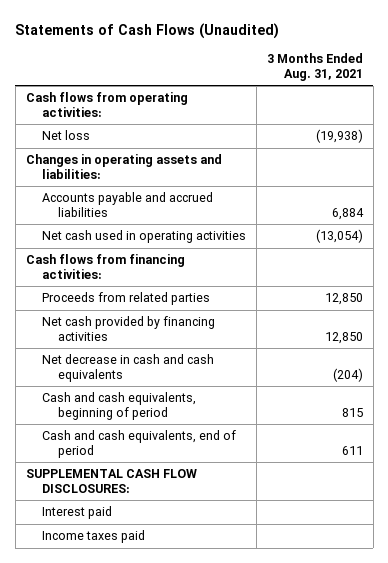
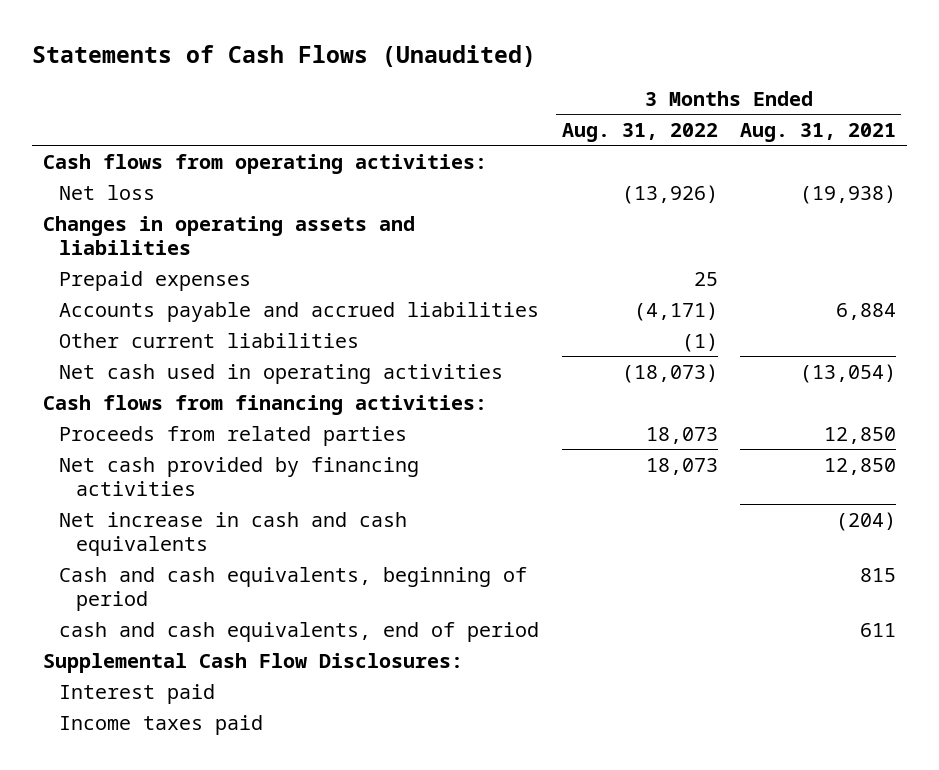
- | 3 Months Ended Aug. 31, 2021
+ | 3 Months Ended Aug. 31, 2022 | 3 Months Ended Aug. 31, 2021
- Changes in operating assets and liabilities:
+ Changes in operating assets and liabilities
+ Prepaid expenses | 25 |
+ Other current liabilities | (1) |
- Net decrease in cash and cash equivalents | (204)
+ Net increase in cash and cash equivalents | | (204)
- Cash and cash equivalents, end of period | 611
- SUPPLEMENTAL CASH FLOW DISCLOSURES:
+ cash and cash equivalents, end of period | | 611
+ Supplemental Cash Flow Disclosures:

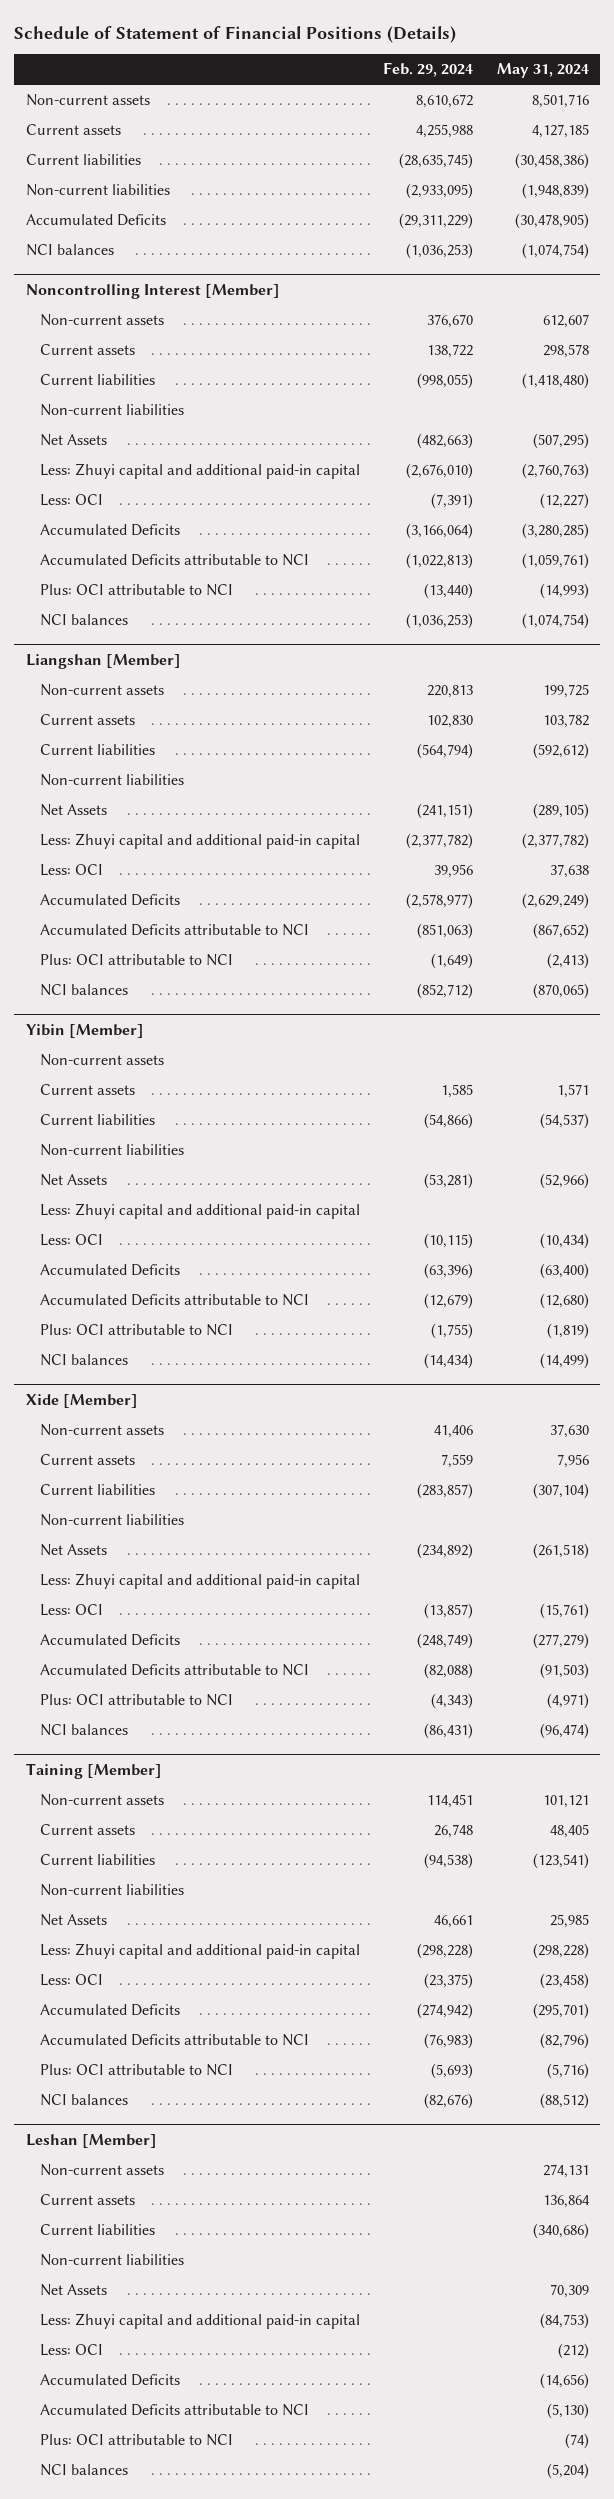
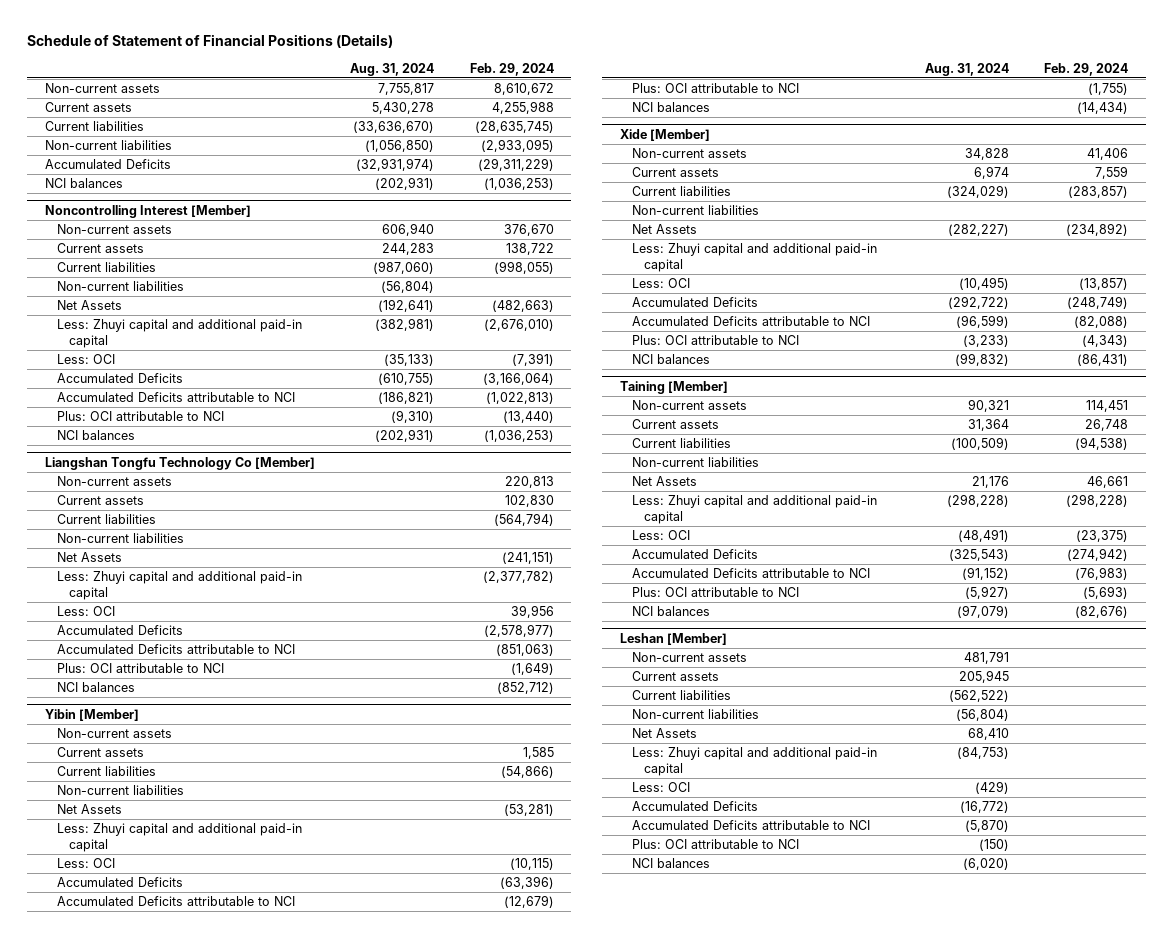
- | Feb. 29, 2024 | May 31, 2024
+ | Aug. 31, 2024 | Feb. 29, 2024
- Liangshan [Member]
+ Liangshan Tongfu Technology Co [Member]

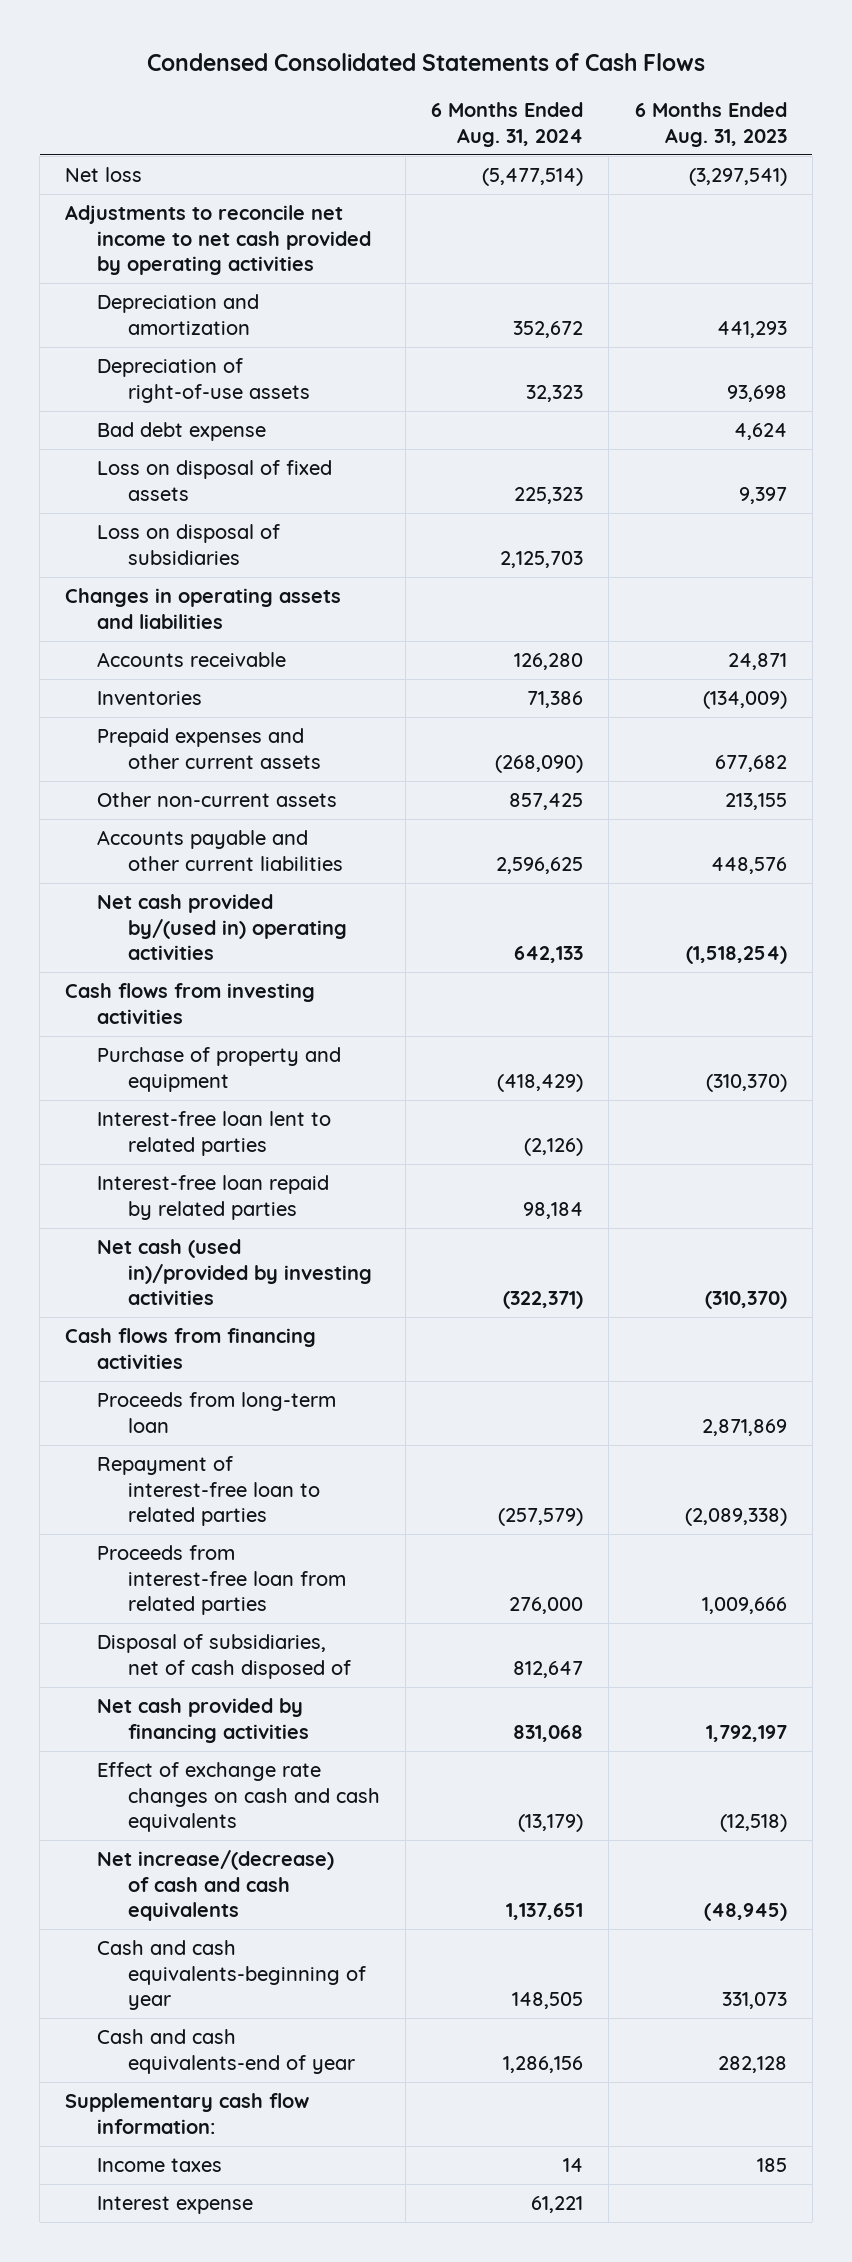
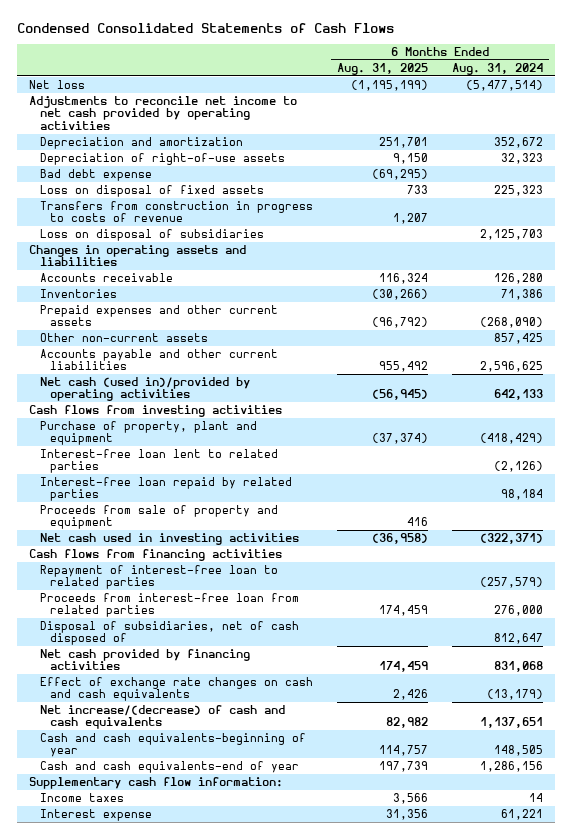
- | 6 Months Ended Aug. 31, 2024 | 6 Months Ended Aug. 31, 2023
+ | 6 Months Ended Aug. 31, 2025 | 6 Months Ended Aug. 31, 2024
+ Transfers from construction in progress to costs of revenue | 1,207 |
- Net cash provided by/(used in) operating activities | 642,133 | (1,518,254)
+ Net cash (used in)/provided by operating activities | (56,945) | 642,133
- Purchase of property and equipment | (418,429) | (310,370)
+ Purchase of property, plant and equipment | (37,374) | (418,429)
- Net cash (used in)/provided by investing activities | (322,371) | (310,370)
+ Proceeds from sale of property and equipment | 416 |
+ Net cash used in investing activities | (36,958) | (322,371)
- Proceeds from long-term loan | | 2,871,869

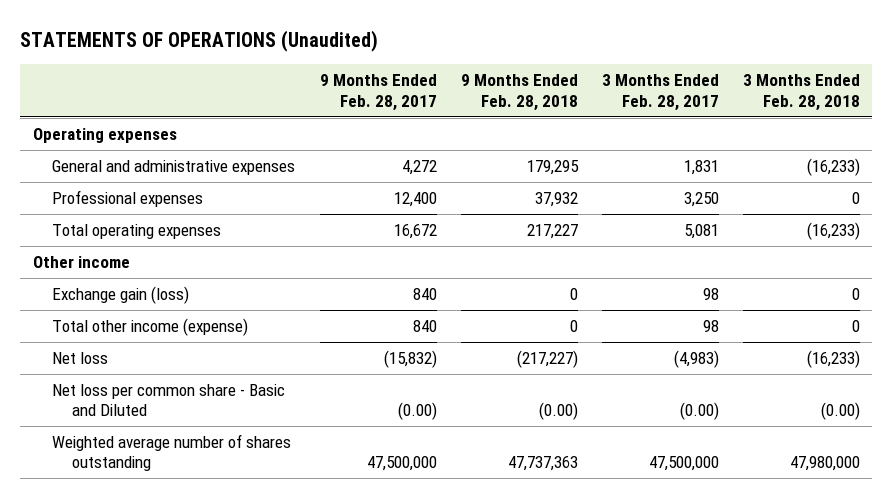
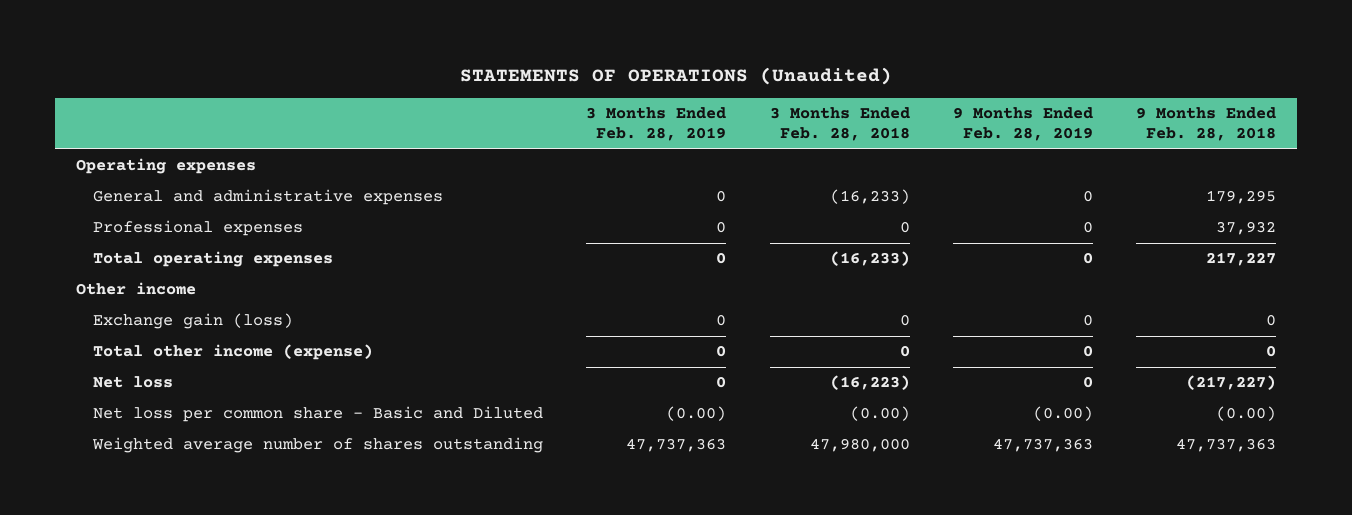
- | 9 Months Ended Feb. 28, 2017 | 9 Months Ended Feb. 28, 2018 | 3 Months Ended Feb. 28, 2017 | 3 Months Ended Feb. 28, 2018
+ | 3 Months Ended Feb. 28, 2019 | 3 Months Ended Feb. 28, 2018 | 9 Months Ended Feb. 28, 2019 | 9 Months Ended Feb. 28, 2018
- Net loss | (15,832) | (217,227) | (4,983) | (16,233)
+ Net loss | 0 | (16,223) | 0 | (217,227)

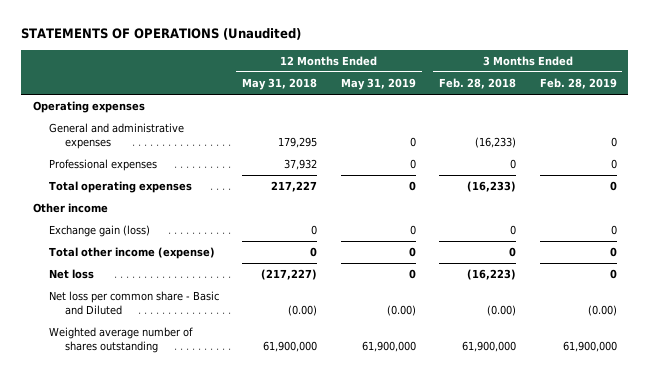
- | 3 Months Ended Feb. 28, 2019 | 3 Months Ended Feb. 28, 2018 | 9 Months Ended Feb. 28, 2019 | 9 Months Ended Feb. 28, 2018
+ | 12 Months Ended May 31, 2018 | 12 Months Ended May 31, 2019 | 3 Months Ended Feb. 28, 2018 | 3 Months Ended Feb. 28, 2019
- Weighted average number of shares outstanding | 47,737,363 | 47,980,000 | 47,737,363 | 47,737,363
+ Weighted average number of shares outstanding | 61,900,000 | 61,900,000 | 61,900,000 | 61,900,000

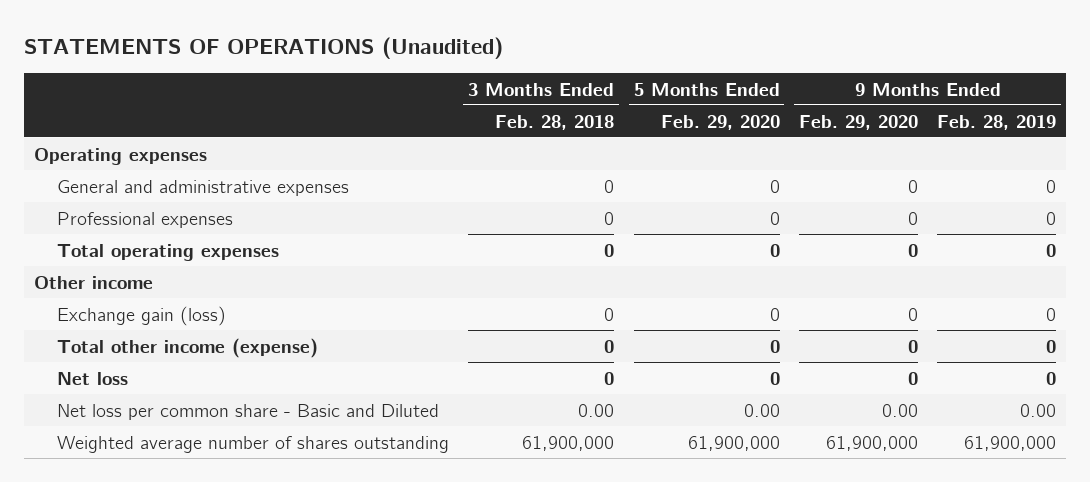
- | 12 Months Ended May 31, 2018 | 12 Months Ended May 31, 2019 | 3 Months Ended Feb. 28, 2018 | 3 Months Ended Feb. 28, 2019
+ | 3 Months Ended Feb. 28, 2018 | 5 Months Ended Feb. 29, 2020 | 9 Months Ended Feb. 29, 2020 | 9 Months Ended Feb. 28, 2019
- General and administrative expenses | 179,295 | 0 | (16,233) | 0
+ General and administrative expenses | 0 | 0 | 0 | 0
- Total operating expenses | 217,227 | 0 | (16,233) | 0
+ Total operating expenses | 0 | 0 | 0 | 0
- Net loss | (217,227) | 0 | (16,223) | 0
- Net loss per common share - Basic and Diluted | (0.00) | (0.00) | (0.00) | (0.00)
+ Net loss | 0 | 0 | 0 | 0
+ Net loss per common share - Basic and Diluted | 0.00 | 0.00 | 0.00 | 0.00

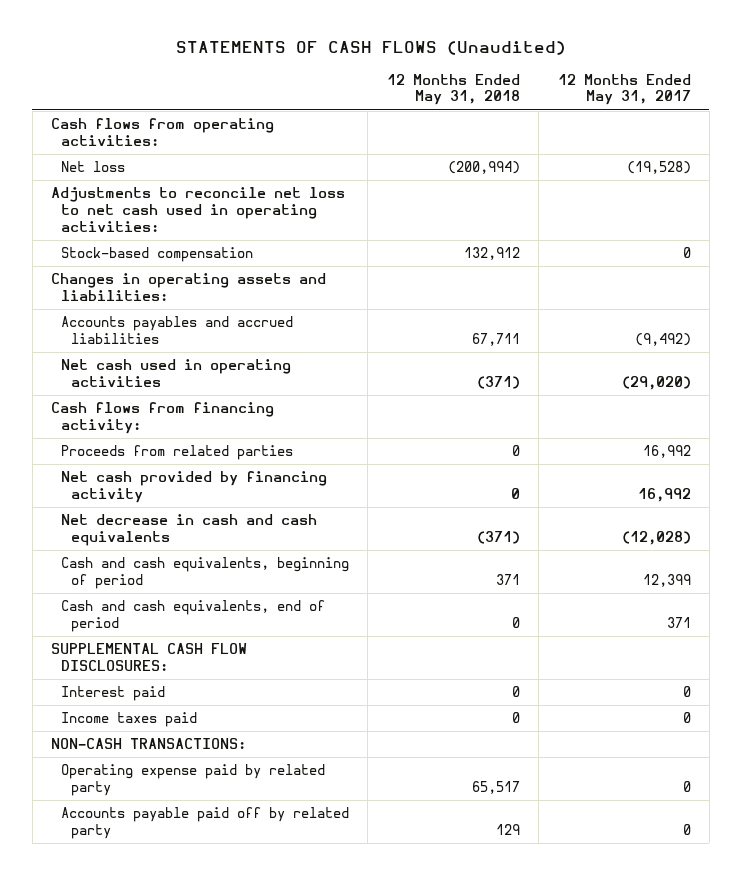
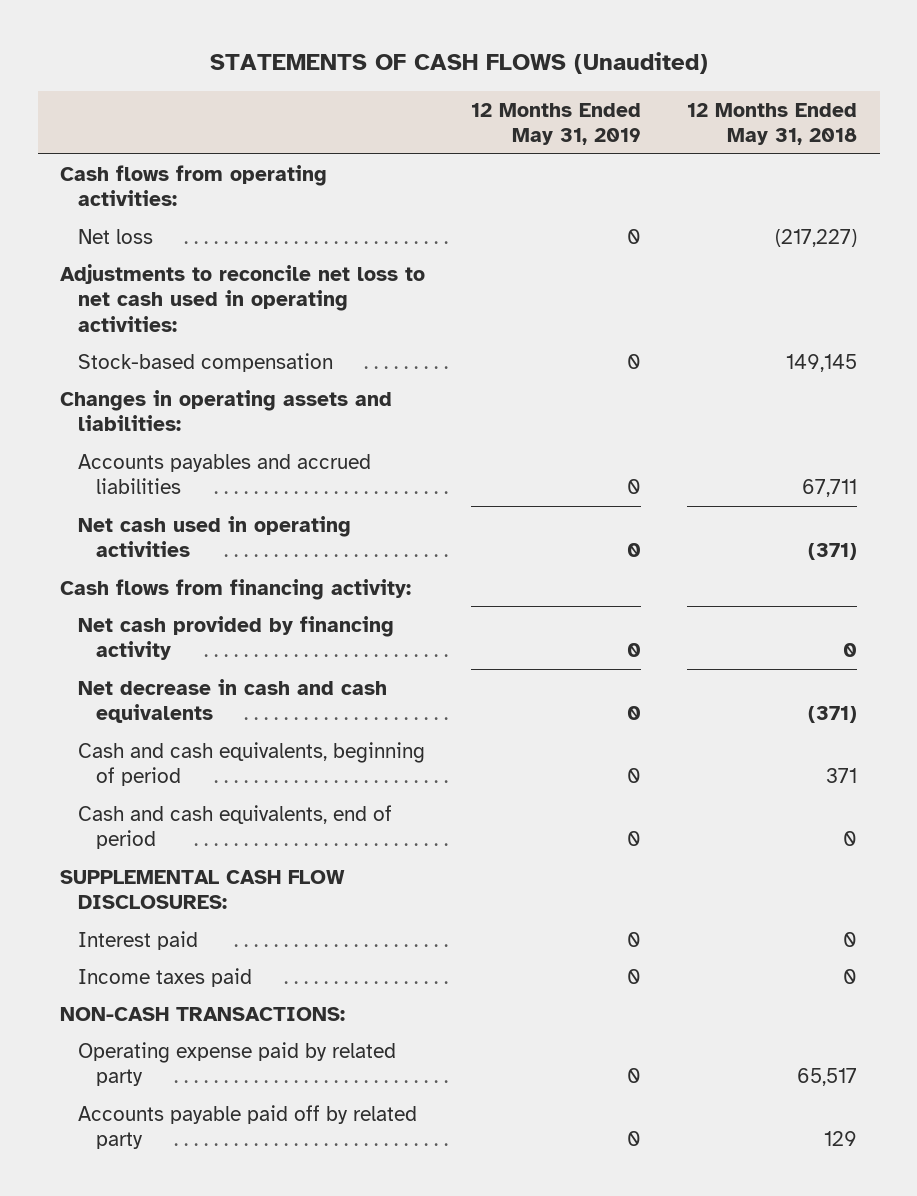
- | 12 Months Ended May 31, 2018 | 12 Months Ended May 31, 2017
+ | 12 Months Ended May 31, 2019 | 12 Months Ended May 31, 2018
- Net loss | (200,994) | (19,528)
+ Net loss | 0 | (217,227)
- Stock-based compensation | 132,912 | 0
+ Stock-based compensation | 0 | 149,145
- Proceeds from related parties | 0 | 16,992

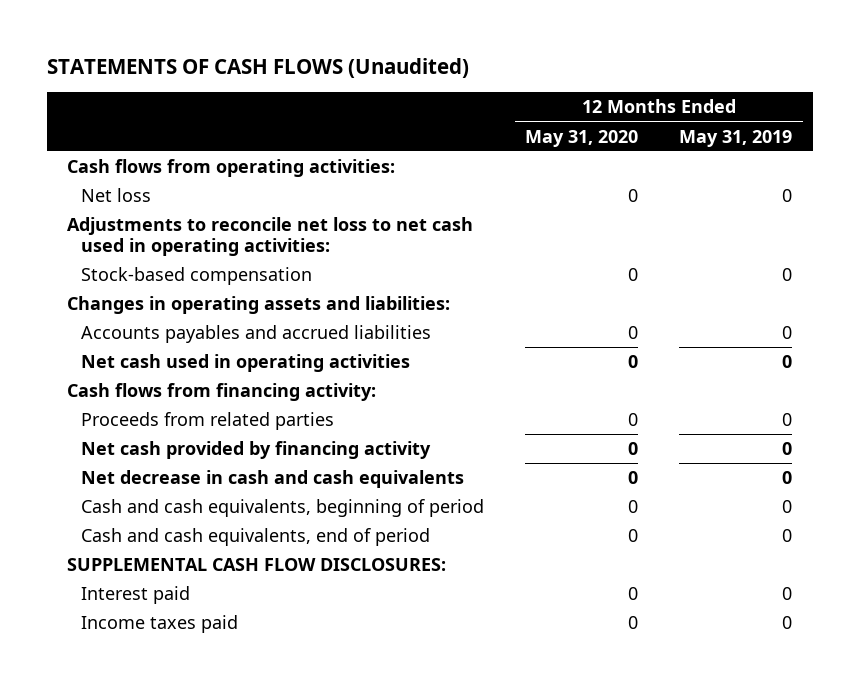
- | 12 Months Ended May 31, 2019 | 12 Months Ended May 31, 2018
+ | 12 Months Ended May 31, 2020 | 12 Months Ended May 31, 2019
+ Proceeds from related parties | 0 | 0
- NON-CASH TRANSACTIONS:
- Operating expense paid by related party | 0 | 65,517
- Accounts payable paid off by related party | 0 | 129

